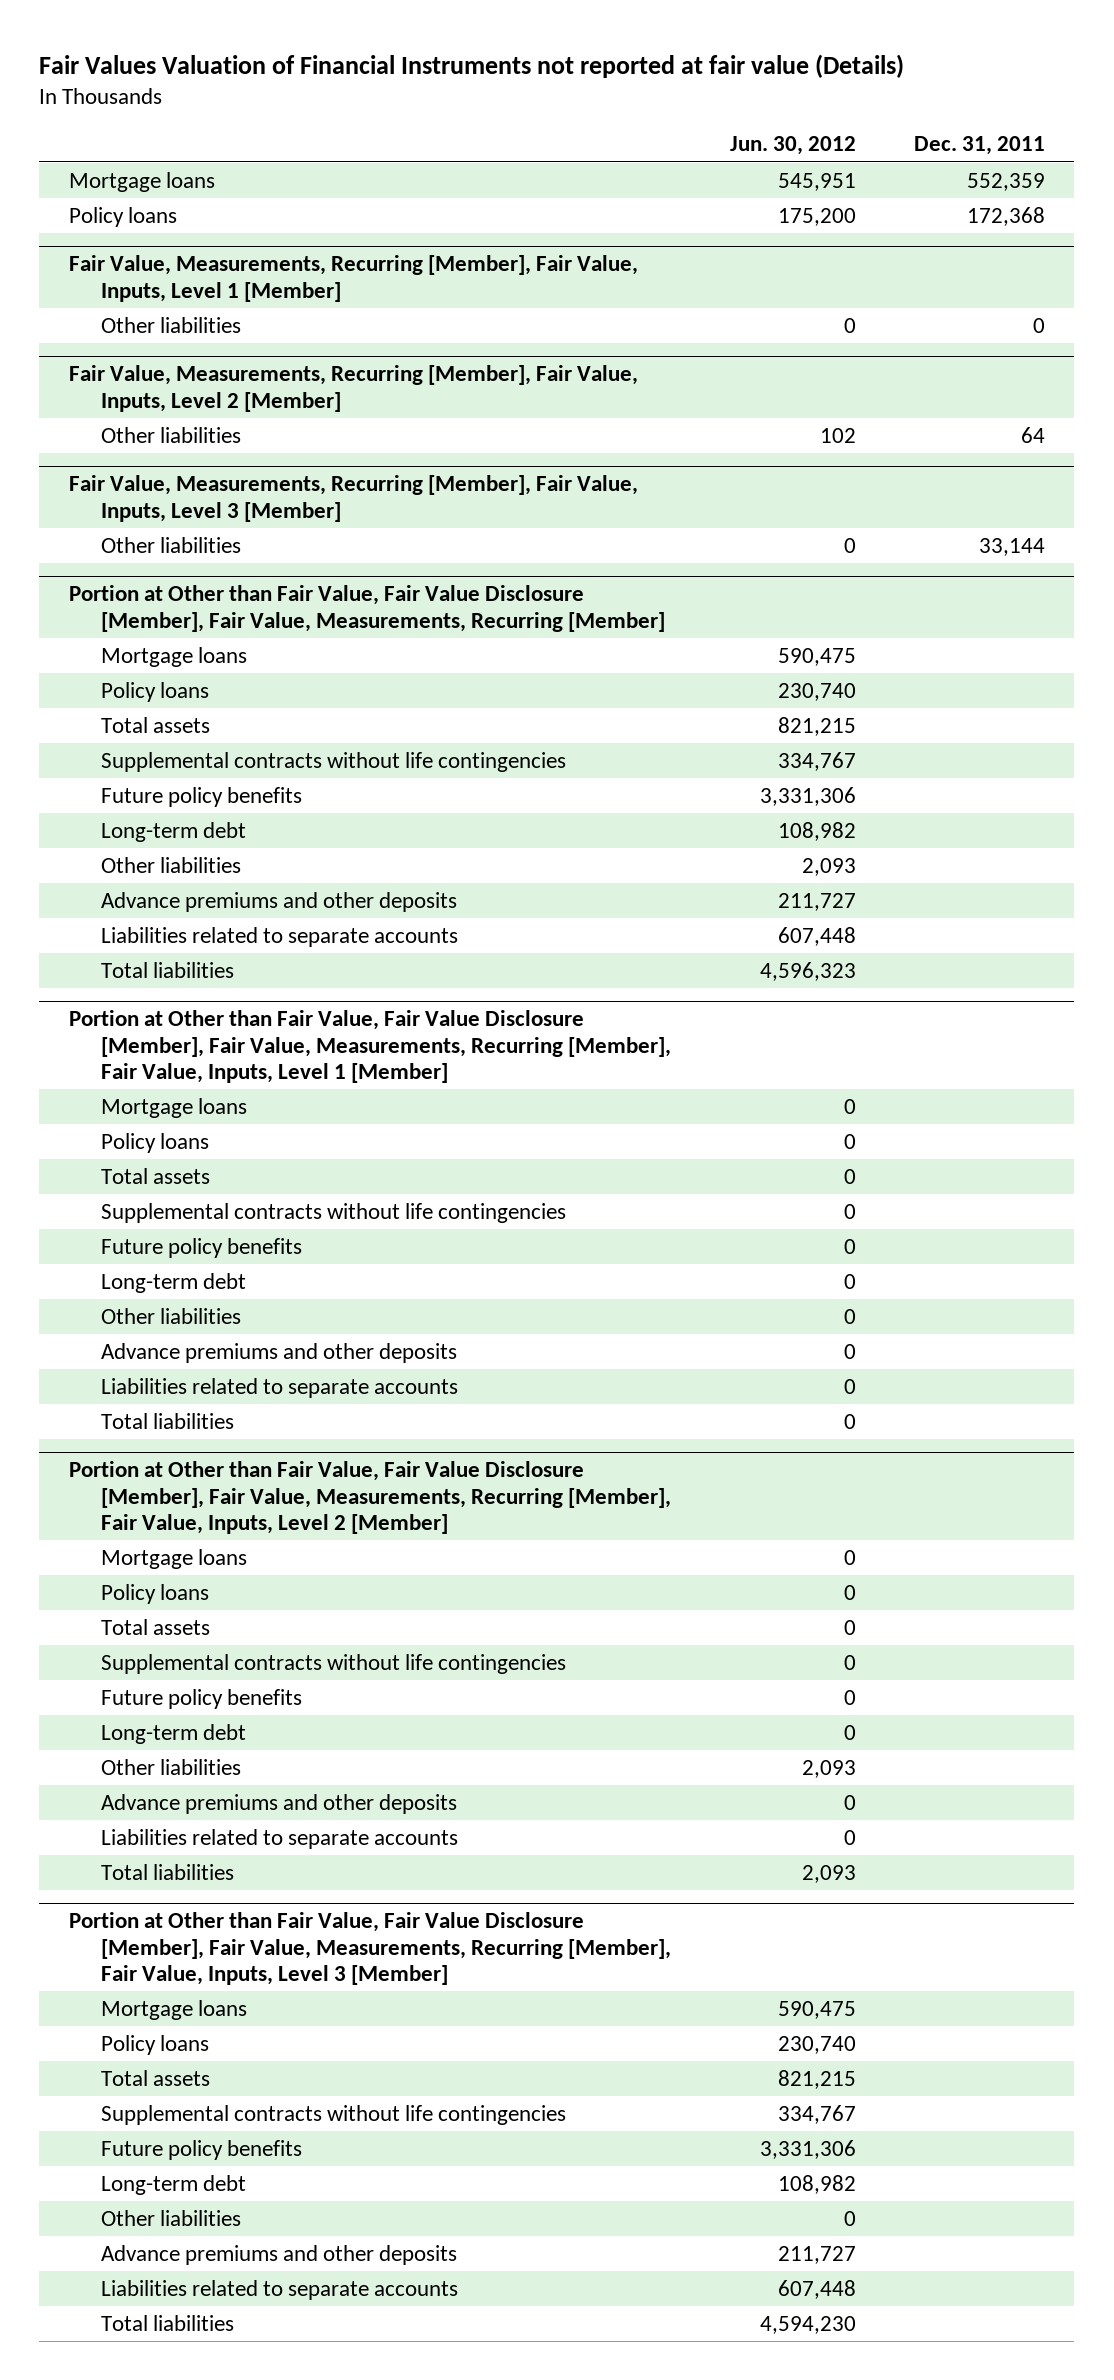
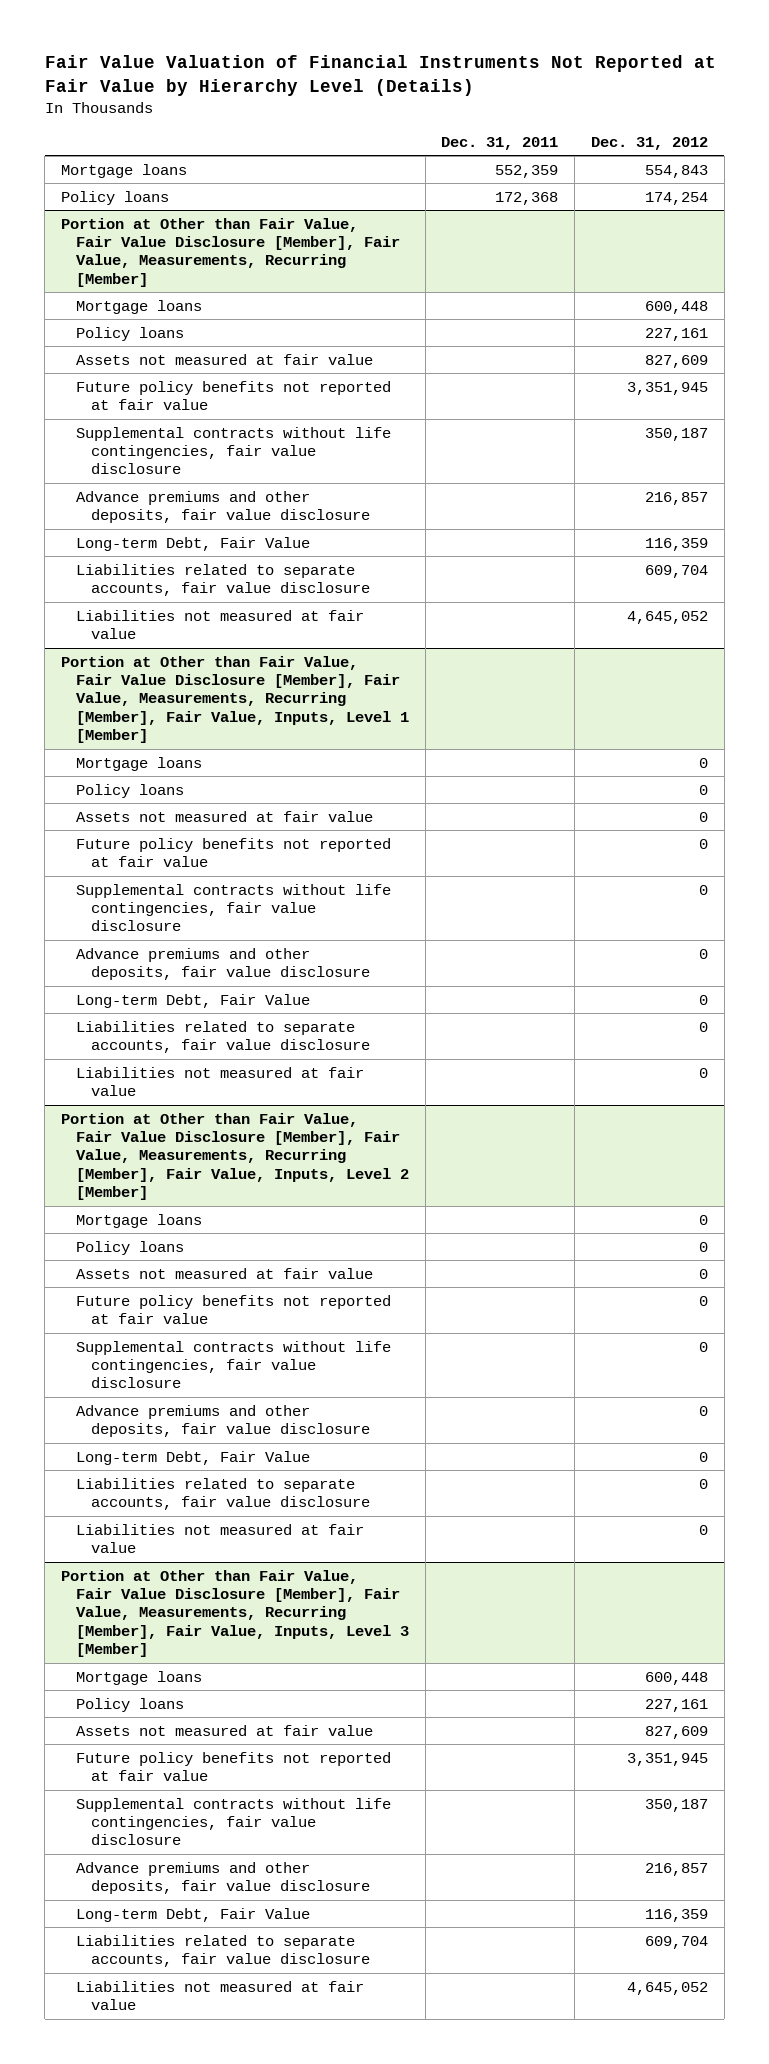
- Fair Values Valuation of Financial Instruments not reported at fair value (Details)
+ Fair Value Valuation of Financial Instruments Not Reported at Fair Value by Hierarchy Level (Details)
- | Jun. 30, 2012 | Dec. 31, 2011
+ | Dec. 31, 2011 | Dec. 31, 2012
- Fair Value, Measurements, Recurring [Member], Fair Value, Inputs, Level 1 [Member]
- Other liabilities | 0 | 0
- Fair Value, Measurements, Recurring [Member], Fair Value, Inputs, Level 2 [Member]
- Other liabilities | 102 | 64
- Fair Value, Measurements, Recurring [Member], Fair Value, Inputs, Level 3 [Member]
- Other liabilities | 0 | 33,144
@ Portion at Other than Fair Value, Fair Value Disclosure [Member], Fair Value, Measurements, Recurring [Member]
- Total assets | 821,215 |
- Supplemental contracts without life contingencies | 334,767 |
- Future policy benefits | 3,331,306 |
- Long-term debt | 108,982 |
- Other liabilities | 2,093 |
- Advance premiums and other deposits | 211,727 |
- Liabilities related to separate accounts | 607,448 |
- Total liabilities | 4,596,323 |
+ Assets not measured at fair value | | 827,609
+ Future policy benefits not reported at fair value | | 3,351,945
+ Supplemental contracts without life contingencies, fair value disclosure | | 350,187
+ Advance premiums and other deposits, fair value disclosure | | 216,857
+ Long-term Debt, Fair Value | | 116,359
+ Liabilities related to separate accounts, fair value disclosure | | 609,704
+ Liabilities not measured at fair value | | 4,645,052
@ Portion at Other than Fair Value, Fair Value Disclosure [Member], Fair Value, Measurements, Recurring [Member], Fair Value, Inputs, Level 1 [Member]
- Total assets | 0 |
- Supplemental contracts without life contingencies | 0 |
- Future policy benefits | 0 |
- Long-term debt | 0 |
- Other liabilities | 0 |
- Advance premiums and other deposits | 0 |
- Liabilities related to separate accounts | 0 |
- Total liabilities | 0 |
+ Assets not measured at fair value | | 0
+ Future policy benefits not reported at fair value | | 0
+ Supplemental contracts without life contingencies, fair value disclosure | | 0
+ Advance premiums and other deposits, fair value disclosure | | 0
+ Long-term Debt, Fair Value | | 0
+ Liabilities related to separate accounts, fair value disclosure | | 0
+ Liabilities not measured at fair value | | 0
@ Portion at Other than Fair Value, Fair Value Disclosure [Member], Fair Value, Measurements, Recurring [Member], Fair Value, Inputs, Level 2 [Member]
- Total assets | 0 |
- Supplemental contracts without life contingencies | 0 |
- Future policy benefits | 0 |
- Long-term debt | 0 |
- Other liabilities | 2,093 |
- Advance premiums and other deposits | 0 |
- Liabilities related to separate accounts | 0 |
- Total liabilities | 2,093 |
+ Assets not measured at fair value | | 0
+ Future policy benefits not reported at fair value | | 0
+ Supplemental contracts without life contingencies, fair value disclosure | | 0
+ Advance premiums and other deposits, fair value disclosure | | 0
+ Long-term Debt, Fair Value | | 0
+ Liabilities related to separate accounts, fair value disclosure | | 0
+ Liabilities not measured at fair value | | 0
@ Portion at Other than Fair Value, Fair Value Disclosure [Member], Fair Value, Measurements, Recurring [Member], Fair Value, Inputs, Level 3 [Member]
- Total assets | 821,215 |
- Supplemental contracts without life contingencies | 334,767 |
- Future policy benefits | 3,331,306 |
- Long-term debt | 108,982 |
- Other liabilities | 0 |
- Advance premiums and other deposits | 211,727 |
- Liabilities related to separate accounts | 607,448 |
- Total liabilities | 4,594,230 |
+ Assets not measured at fair value | | 827,609
+ Future policy benefits not reported at fair value | | 3,351,945
+ Supplemental contracts without life contingencies, fair value disclosure | | 350,187
+ Advance premiums and other deposits, fair value disclosure | | 216,857
+ Long-term Debt, Fair Value | | 116,359
+ Liabilities related to separate accounts, fair value disclosure | | 609,704
+ Liabilities not measured at fair value | | 4,645,052

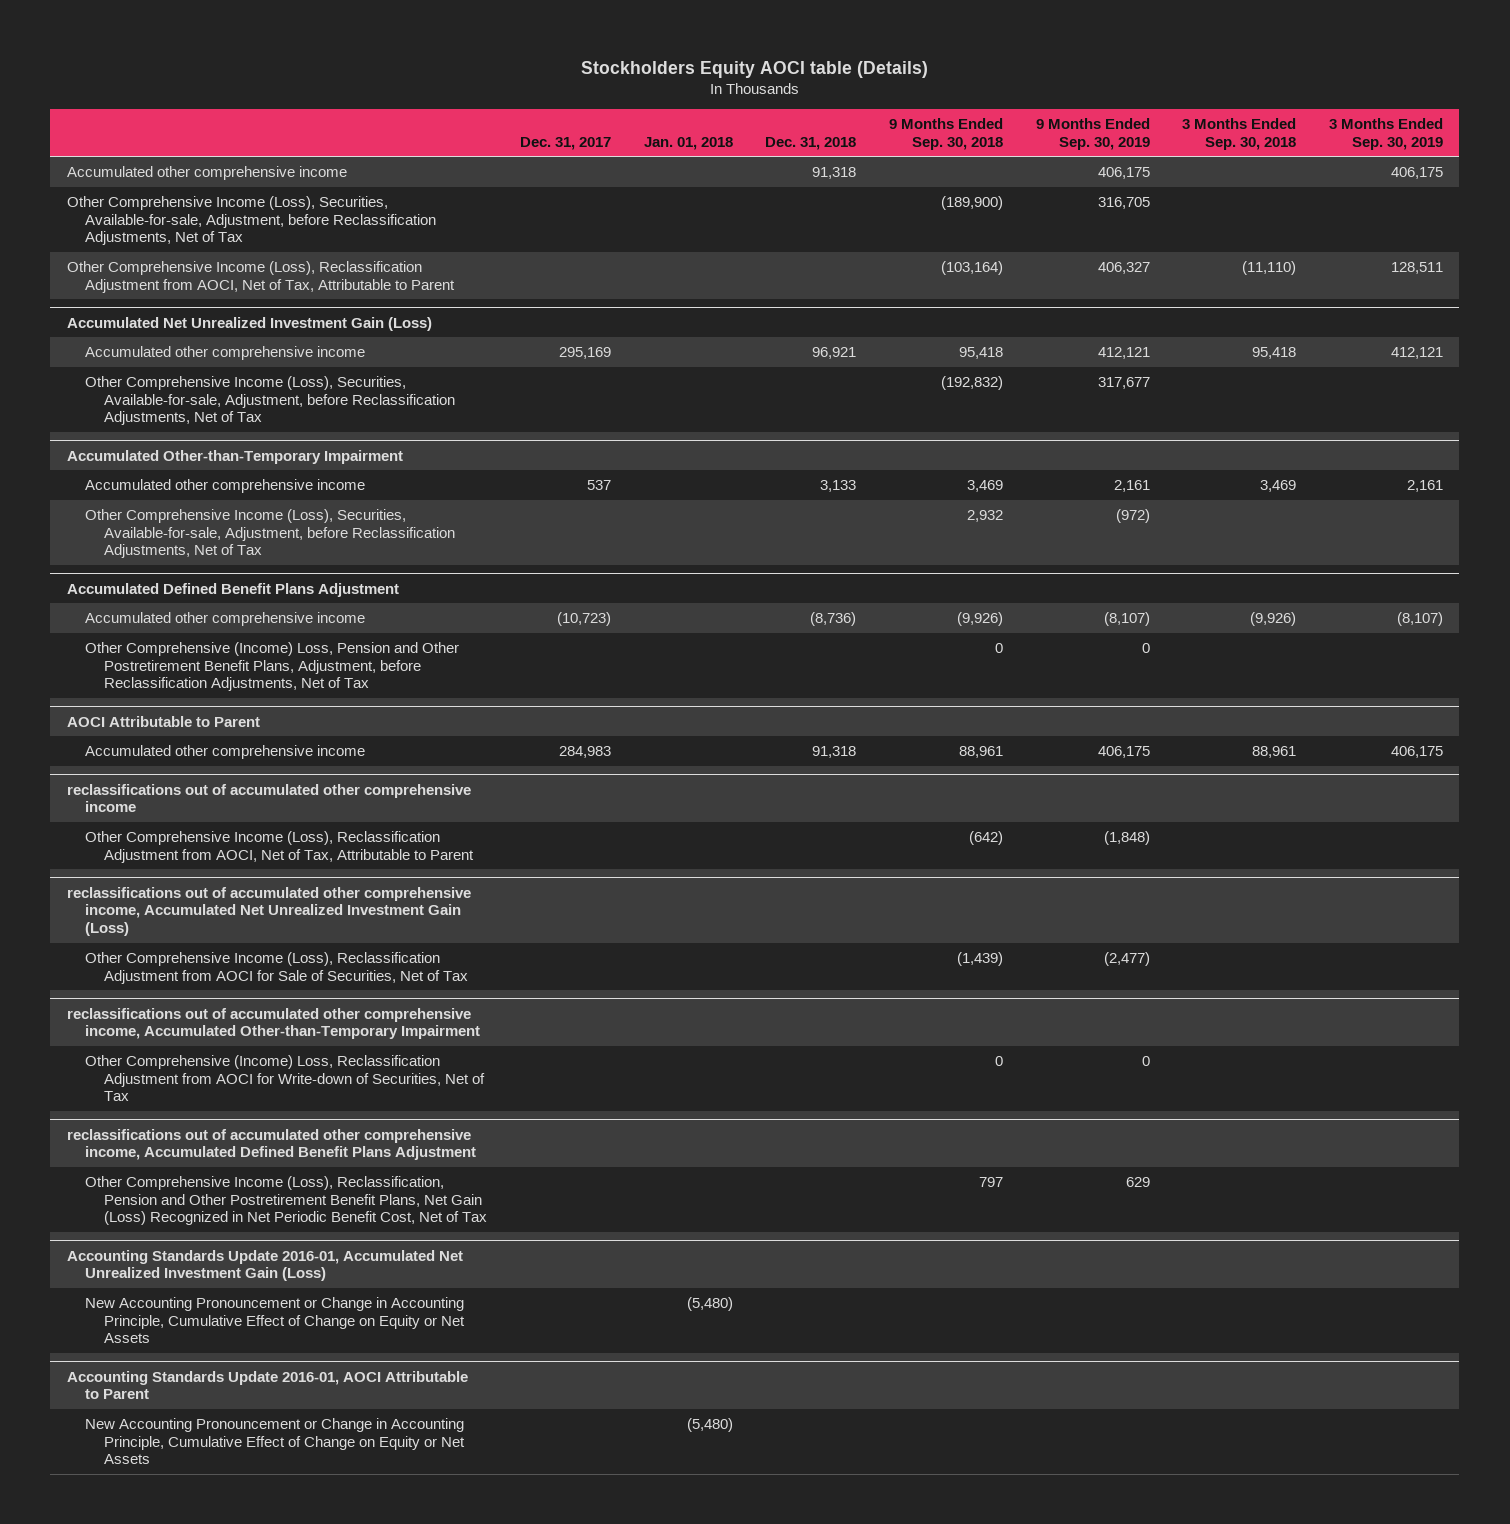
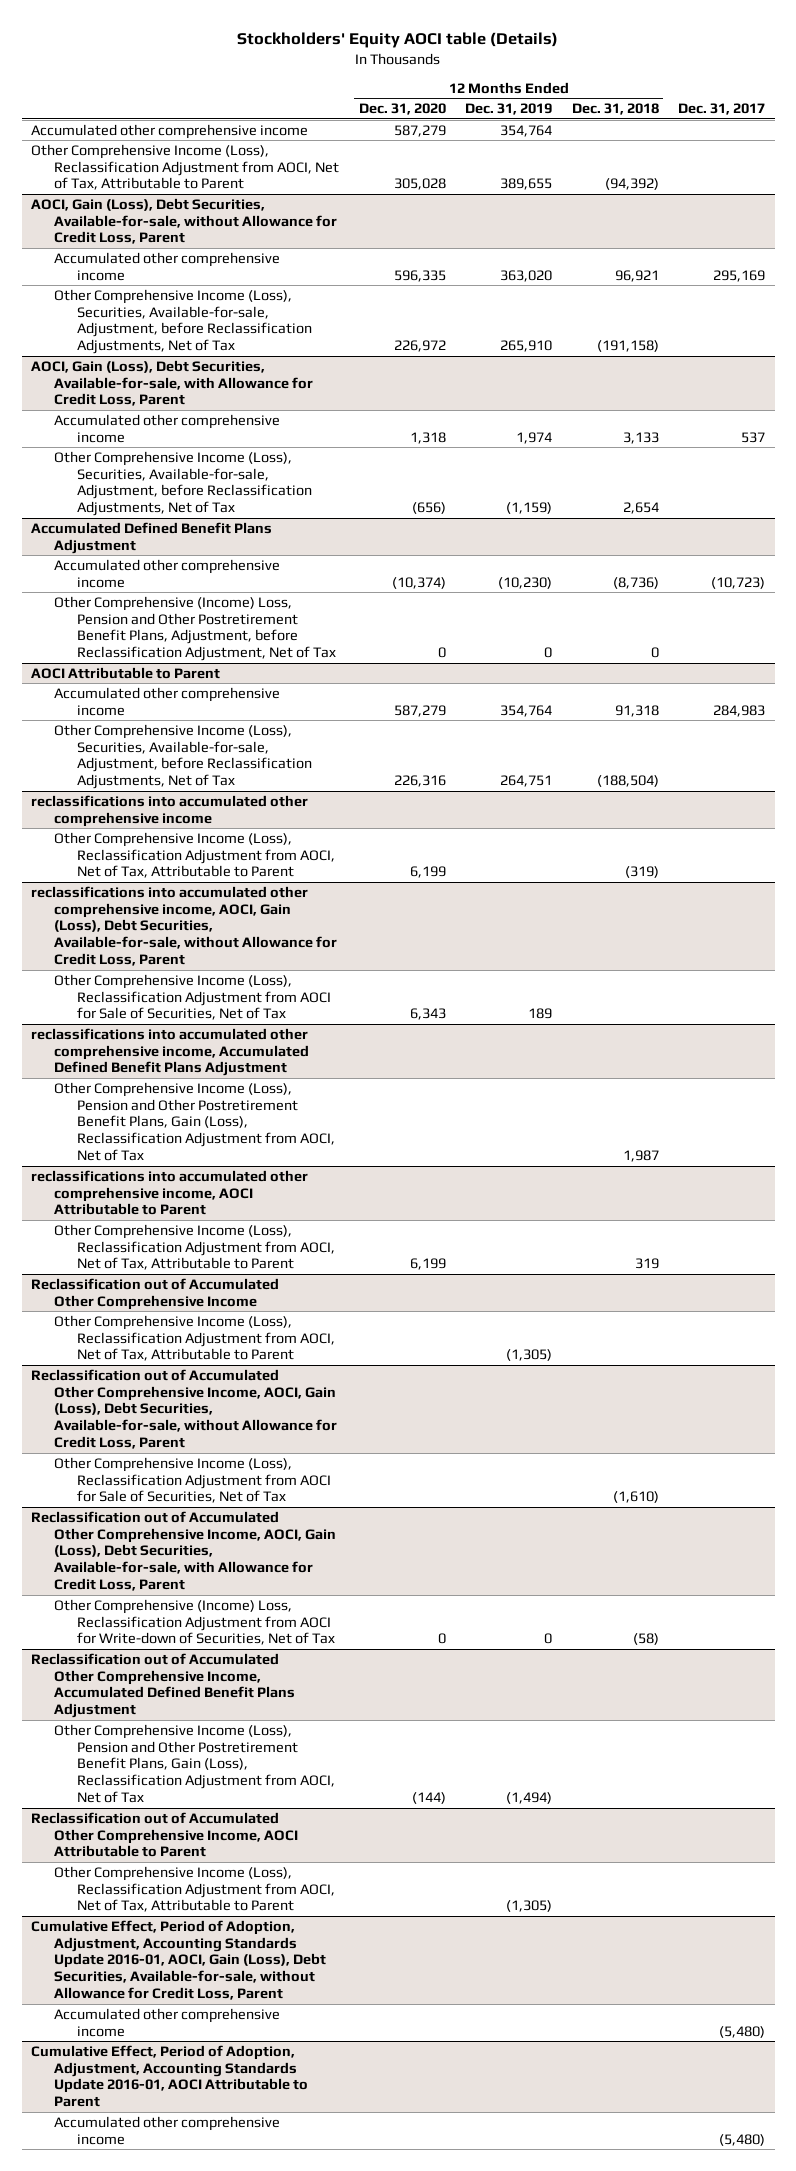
- Stockholders Equity AOCI table (Details)
+ Stockholders' Equity AOCI table (Details)
- | Dec. 31, 2017 | Jan. 01, 2018 | Dec. 31, 2018 | 9 Months Ended Sep. 30, 2018 | 9 Months Ended Sep. 30, 2019 | 3 Months Ended Sep. 30, 2018 | 3 Months Ended Sep. 30, 2019
+ | 12 Months Ended Dec. 31, 2020 | 12 Months Ended Dec. 31, 2019 | 12 Months Ended Dec. 31, 2018 | Dec. 31, 2017
- Other Comprehensive Income (Loss), Securities, Available-for-sale, Adjustment, before Reclassification Adjustments, Net of Tax | | | | (189,900) | 316,705 | |
- Accumulated Net Unrealized Investment Gain (Loss)
+ AOCI, Gain (Loss), Debt Securities, Available-for-sale, without Allowance for Credit Loss, Parent
- Accumulated Other-than-Temporary Impairment
+ AOCI, Gain (Loss), Debt Securities, Available-for-sale, with Allowance for Credit Loss, Parent
@ Accumulated Defined Benefit Plans Adjustment
- Other Comprehensive (Income) Loss, Pension and Other Postretirement Benefit Plans, Adjustment, before Reclassification Adjustments, Net of Tax | | | | 0 | 0 | |
+ Other Comprehensive (Income) Loss, Pension and Other Postretirement Benefit Plans, Adjustment, before Reclassification Adjustment, Net of Tax | 0 | 0 | 0 |
- reclassifications out of accumulated other comprehensive income
@ AOCI Attributable to Parent
+ Other Comprehensive Income (Loss), Securities, Available-for-sale, Adjustment, before Reclassification Adjustments, Net of Tax | 226,316 | 264,751 | (188,504) |
+ reclassifications into accumulated other comprehensive income
+ Other Comprehensive Income (Loss), Reclassification Adjustment from AOCI, Net of Tax, Attributable to Parent | 6,199 | | (319) |
+ reclassifications into accumulated other comprehensive income, AOCI, Gain (Loss), Debt Securities, Available-for-sale, without Allowance for Credit Loss, Parent
+ Other Comprehensive Income (Loss), Reclassification Adjustment from AOCI for Sale of Securities, Net of Tax | 6,343 | 189 | |
+ reclassifications into accumulated other comprehensive income, Accumulated Defined Benefit Plans Adjustment
+ Other Comprehensive Income (Loss), Pension and Other Postretirement Benefit Plans, Gain (Loss), Reclassification Adjustment from AOCI, Net of Tax | | | 1,987 |
+ reclassifications into accumulated other comprehensive income, AOCI Attributable to Parent
+ Other Comprehensive Income (Loss), Reclassification Adjustment from AOCI, Net of Tax, Attributable to Parent | 6,199 | | 319 |
+ Reclassification out of Accumulated Other Comprehensive Income
- reclassifications out of accumulated other comprehensive income, Accumulated Net Unrealized Investment Gain (Loss)
- Other Comprehensive Income (Loss), Reclassification Adjustment from AOCI for Sale of Securities, Net of Tax | | | | (1,439) | (2,477) | |
- reclassifications out of accumulated other comprehensive income, Accumulated Other-than-Temporary Impairment
- Other Comprehensive (Income) Loss, Reclassification Adjustment from AOCI for Write-down of Securities, Net of Tax | | | | 0 | 0 | |
- reclassifications out of accumulated other comprehensive income, Accumulated Defined Benefit Plans Adjustment
- Other Comprehensive Income (Loss), Reclassification, Pension and Other Postretirement Benefit Plans, Net Gain (Loss) Recognized in Net Periodic Benefit Cost, Net of Tax | | | | 797 | 629 | |
- Accounting Standards Update 2016-01, Accumulated Net Unrealized Investment Gain (Loss)
- New Accounting Pronouncement or Change in Accounting Principle, Cumulative Effect of Change on Equity or Net Assets | | (5,480) | | | | |
- Accounting Standards Update 2016-01, AOCI Attributable to Parent
- New Accounting Pronouncement or Change in Accounting Principle, Cumulative Effect of Change on Equity or Net Assets | | (5,480) | | | | |
+ Reclassification out of Accumulated Other Comprehensive Income, AOCI, Gain (Loss), Debt Securities, Available-for-sale, without Allowance for Credit Loss, Parent
+ Other Comprehensive Income (Loss), Reclassification Adjustment from AOCI for Sale of Securities, Net of Tax | | | (1,610) |
+ Reclassification out of Accumulated Other Comprehensive Income, AOCI, Gain (Loss), Debt Securities, Available-for-sale, with Allowance for Credit Loss, Parent
+ Other Comprehensive (Income) Loss, Reclassification Adjustment from AOCI for Write-down of Securities, Net of Tax | 0 | 0 | (58) |
+ Reclassification out of Accumulated Other Comprehensive Income, Accumulated Defined Benefit Plans Adjustment
+ Other Comprehensive Income (Loss), Pension and Other Postretirement Benefit Plans, Gain (Loss), Reclassification Adjustment from AOCI, Net of Tax | (144) | (1,494) | |
+ Reclassification out of Accumulated Other Comprehensive Income, AOCI Attributable to Parent
+ Other Comprehensive Income (Loss), Reclassification Adjustment from AOCI, Net of Tax, Attributable to Parent | | (1,305) | |
+ Cumulative Effect, Period of Adoption, Adjustment, Accounting Standards Update 2016-01, AOCI, Gain (Loss), Debt Securities, Available-for-sale, without Allowance for Credit Loss, Parent
+ Accumulated other comprehensive income | | | | (5,480)
+ Cumulative Effect, Period of Adoption, Adjustment, Accounting Standards Update 2016-01, AOCI Attributable to Parent
+ Accumulated other comprehensive income | | | | (5,480)

